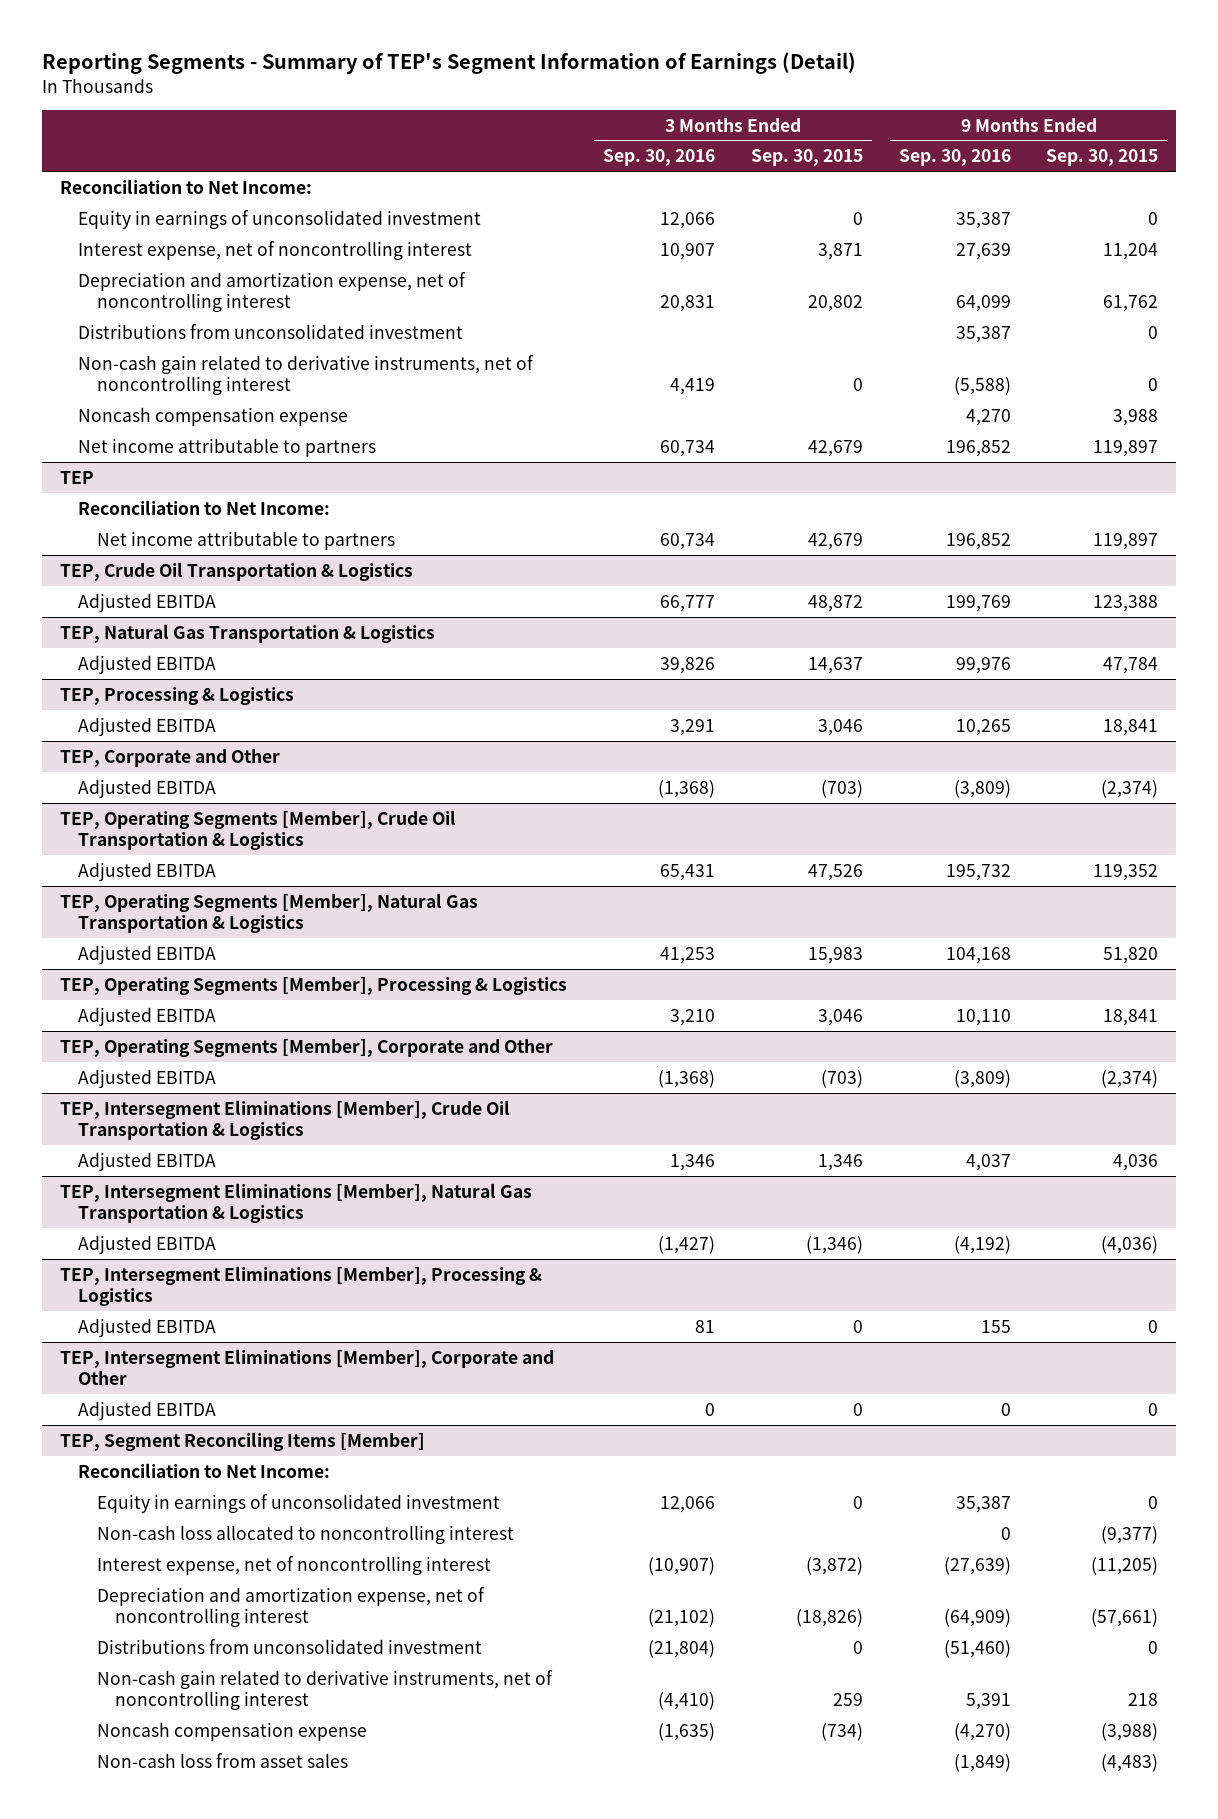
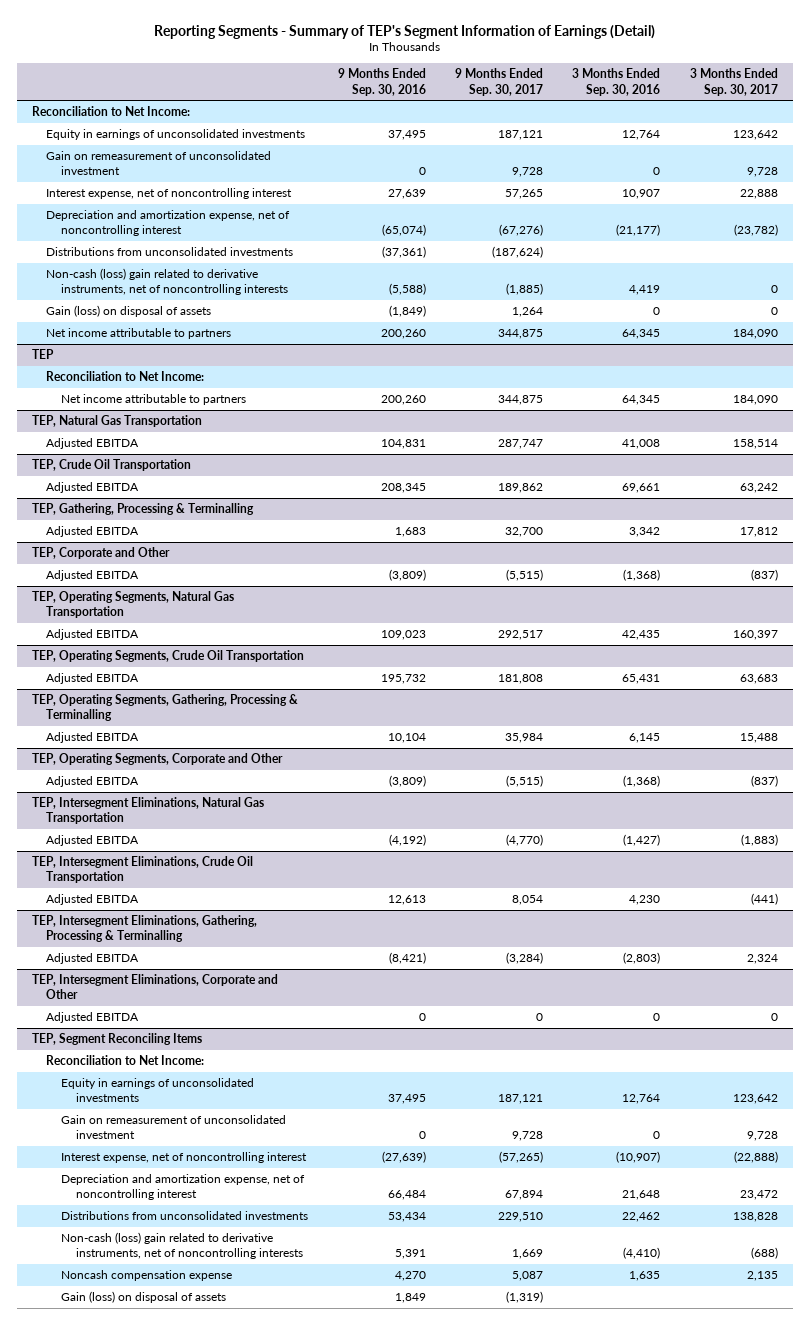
- | 3 Months Ended Sep. 30, 2016 | 3 Months Ended Sep. 30, 2015 | 9 Months Ended Sep. 30, 2016 | 9 Months Ended Sep. 30, 2015
+ | 9 Months Ended Sep. 30, 2016 | 9 Months Ended Sep. 30, 2017 | 3 Months Ended Sep. 30, 2016 | 3 Months Ended Sep. 30, 2017
- Equity in earnings of unconsolidated investment | 12,066 | 0 | 35,387 | 0
+ Equity in earnings of unconsolidated investments | 37,495 | 187,121 | 12,764 | 123,642
+ Gain on remeasurement of unconsolidated investment | 0 | 9,728 | 0 | 9,728
- Depreciation and amortization expense, net of noncontrolling interest | 20,831 | 20,802 | 64,099 | 61,762
- Distributions from unconsolidated investment | | | 35,387 | 0
- Non-cash gain related to derivative instruments, net of noncontrolling interest | 4,419 | 0 | (5,588) | 0
- Noncash compensation expense | | | 4,270 | 3,988
- Net income attributable to partners | 60,734 | 42,679 | 196,852 | 119,897
+ Depreciation and amortization expense, net of noncontrolling interest | (65,074) | (67,276) | (21,177) | (23,782)
+ Distributions from unconsolidated investments | (37,361) | (187,624) | |
+ Non-cash (loss) gain related to derivative instruments, net of noncontrolling interests | (5,588) | (1,885) | 4,419 | 0
+ Gain (loss) on disposal of assets | (1,849) | 1,264 | 0 | 0
+ Net income attributable to partners | 200,260 | 344,875 | 64,345 | 184,090
@ TEP
- Net income attributable to partners | 60,734 | 42,679 | 196,852 | 119,897
- TEP, Crude Oil Transportation & Logistics
- Adjusted EBITDA | 66,777 | 48,872 | 199,769 | 123,388
- TEP, Natural Gas Transportation & Logistics
- Adjusted EBITDA | 39,826 | 14,637 | 99,976 | 47,784
- TEP, Processing & Logistics
- Adjusted EBITDA | 3,291 | 3,046 | 10,265 | 18,841
@ TEP
+ Net income attributable to partners | 200,260 | 344,875 | 64,345 | 184,090
+ TEP, Natural Gas Transportation
+ Adjusted EBITDA | 104,831 | 287,747 | 41,008 | 158,514
+ TEP, Crude Oil Transportation
+ Adjusted EBITDA | 208,345 | 189,862 | 69,661 | 63,242
+ TEP, Gathering, Processing & Terminalling
+ Adjusted EBITDA | 1,683 | 32,700 | 3,342 | 17,812
- TEP, Operating Segments [Member], Crude Oil Transportation & Logistics
+ TEP, Operating Segments, Natural Gas Transportation
+ Adjusted EBITDA | 109,023 | 292,517 | 42,435 | 160,397
+ TEP, Operating Segments, Crude Oil Transportation
- TEP, Operating Segments [Member], Natural Gas Transportation & Logistics
- Adjusted EBITDA | 41,253 | 15,983 | 104,168 | 51,820
- TEP, Operating Segments [Member], Processing & Logistics
- Adjusted EBITDA | 3,210 | 3,046 | 10,110 | 18,841
- TEP, Operating Segments [Member], Corporate and Other
+ TEP, Operating Segments, Gathering, Processing & Terminalling
+ Adjusted EBITDA | 10,104 | 35,984 | 6,145 | 15,488
+ TEP, Operating Segments, Corporate and Other
- TEP, Intersegment Eliminations [Member], Crude Oil Transportation & Logistics
- Adjusted EBITDA | 1,346 | 1,346 | 4,037 | 4,036
- TEP, Intersegment Eliminations [Member], Natural Gas Transportation & Logistics
+ TEP, Intersegment Eliminations, Natural Gas Transportation
- TEP, Intersegment Eliminations [Member], Processing & Logistics
- Adjusted EBITDA | 81 | 0 | 155 | 0
- TEP, Intersegment Eliminations [Member], Corporate and Other
+ TEP, Intersegment Eliminations, Crude Oil Transportation
+ Adjusted EBITDA | 12,613 | 8,054 | 4,230 | (441)
+ TEP, Intersegment Eliminations, Gathering, Processing & Terminalling
+ Adjusted EBITDA | (8,421) | (3,284) | (2,803) | 2,324
+ TEP, Intersegment Eliminations, Corporate and Other
- TEP, Segment Reconciling Items [Member]
+ TEP, Segment Reconciling Items
- Equity in earnings of unconsolidated investment | 12,066 | 0 | 35,387 | 0
- Non-cash loss allocated to noncontrolling interest | | | 0 | (9,377)
+ Equity in earnings of unconsolidated investments | 37,495 | 187,121 | 12,764 | 123,642
+ Gain on remeasurement of unconsolidated investment | 0 | 9,728 | 0 | 9,728
- Depreciation and amortization expense, net of noncontrolling interest | (21,102) | (18,826) | (64,909) | (57,661)
- Distributions from unconsolidated investment | (21,804) | 0 | (51,460) | 0
- Non-cash gain related to derivative instruments, net of noncontrolling interest | (4,410) | 259 | 5,391 | 218
- Noncash compensation expense | (1,635) | (734) | (4,270) | (3,988)
- Non-cash loss from asset sales | | | (1,849) | (4,483)
+ Depreciation and amortization expense, net of noncontrolling interest | 66,484 | 67,894 | 21,648 | 23,472
+ Distributions from unconsolidated investments | 53,434 | 229,510 | 22,462 | 138,828
+ Non-cash (loss) gain related to derivative instruments, net of noncontrolling interests | 5,391 | 1,669 | (4,410) | (688)
+ Noncash compensation expense | 4,270 | 5,087 | 1,635 | 2,135
+ Gain (loss) on disposal of assets | 1,849 | (1,319) | |

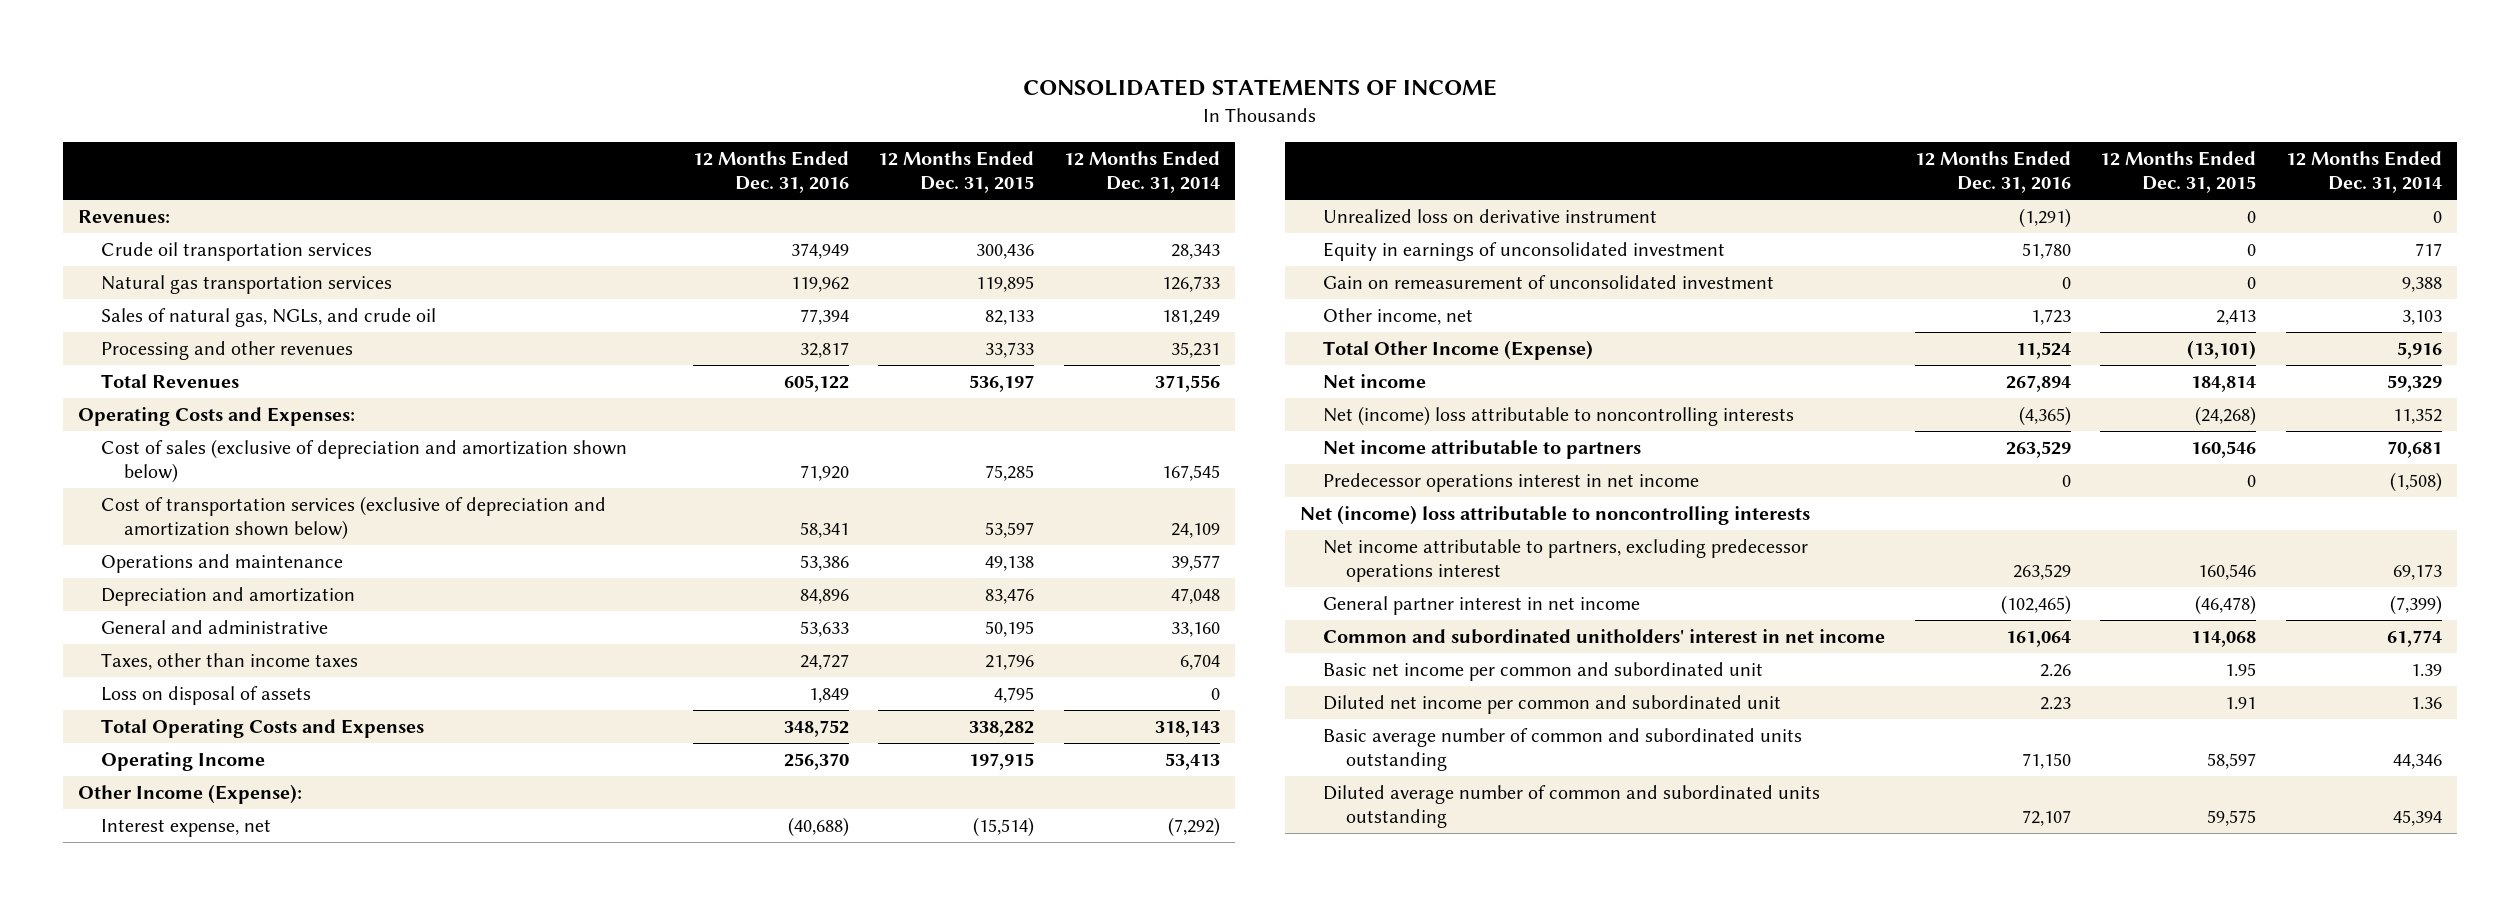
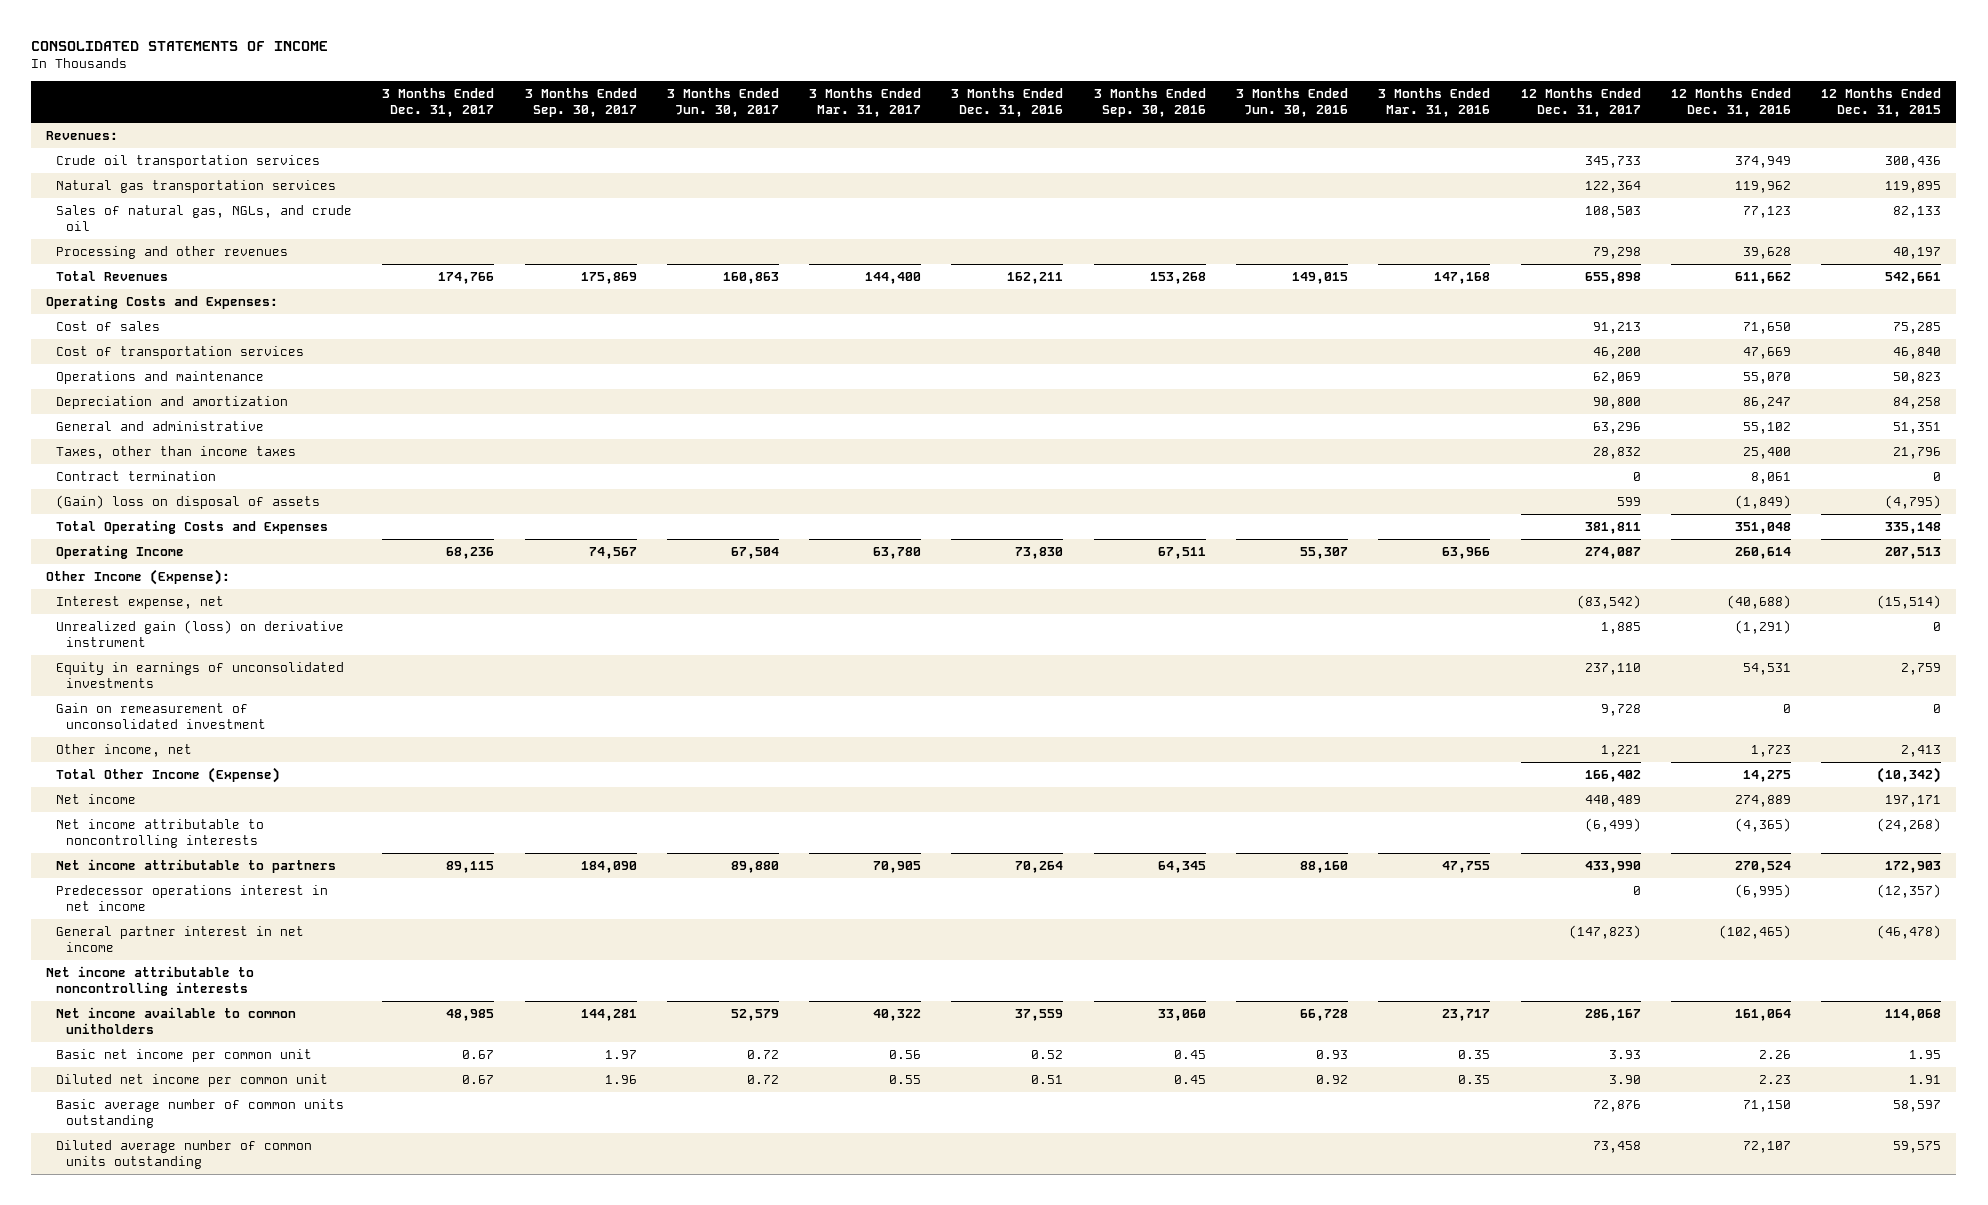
- | 12 Months Ended Dec. 31, 2016 | 12 Months Ended Dec. 31, 2015 | 12 Months Ended Dec. 31, 2014
+ | 3 Months Ended Dec. 31, 2017 | 3 Months Ended Sep. 30, 2017 | 3 Months Ended Jun. 30, 2017 | 3 Months Ended Mar. 31, 2017 | 3 Months Ended Dec. 31, 2016 | 3 Months Ended Sep. 30, 2016 | 3 Months Ended Jun. 30, 2016 | 3 Months Ended Mar. 31, 2016 | 12 Months Ended Dec. 31, 2017 | 12 Months Ended Dec. 31, 2016 | 12 Months Ended Dec. 31, 2015
- Sales of natural gas, NGLs, and crude oil | 77,394 | 82,133 | 181,249
- Processing and other revenues | 32,817 | 33,733 | 35,231
- Total Revenues | 605,122 | 536,197 | 371,556
+ Sales of natural gas, NGLs, and crude oil | | | | | | | | | 108,503 | 77,123 | 82,133
+ Processing and other revenues | | | | | | | | | 79,298 | 39,628 | 40,197
+ Total Revenues | 174,766 | 175,869 | 160,863 | 144,400 | 162,211 | 153,268 | 149,015 | 147,168 | 655,898 | 611,662 | 542,661
- Cost of sales (exclusive of depreciation and amortization shown below) | 71,920 | 75,285 | 167,545
- Cost of transportation services (exclusive of depreciation and amortization shown below) | 58,341 | 53,597 | 24,109
- Operations and maintenance | 53,386 | 49,138 | 39,577
- Depreciation and amortization | 84,896 | 83,476 | 47,048
- General and administrative | 53,633 | 50,195 | 33,160
- Taxes, other than income taxes | 24,727 | 21,796 | 6,704
- Loss on disposal of assets | 1,849 | 4,795 | 0
- Total Operating Costs and Expenses | 348,752 | 338,282 | 318,143
- Operating Income | 256,370 | 197,915 | 53,413
+ Cost of sales | | | | | | | | | 91,213 | 71,650 | 75,285
+ Cost of transportation services | | | | | | | | | 46,200 | 47,669 | 46,840
+ Operations and maintenance | | | | | | | | | 62,069 | 55,070 | 50,823
+ Depreciation and amortization | | | | | | | | | 90,800 | 86,247 | 84,258
+ General and administrative | | | | | | | | | 63,296 | 55,102 | 51,351
+ Taxes, other than income taxes | | | | | | | | | 28,832 | 25,400 | 21,796
+ Contract termination | | | | | | | | | 0 | 8,061 | 0
+ (Gain) loss on disposal of assets | | | | | | | | | 599 | (1,849) | (4,795)
+ Total Operating Costs and Expenses | | | | | | | | | 381,811 | 351,048 | 335,148
+ Operating Income | 68,236 | 74,567 | 67,504 | 63,780 | 73,830 | 67,511 | 55,307 | 63,966 | 274,087 | 260,614 | 207,513
- Unrealized loss on derivative instrument | (1,291) | 0 | 0
- Equity in earnings of unconsolidated investment | 51,780 | 0 | 717
+ Unrealized gain (loss) on derivative instrument | | | | | | | | | 1,885 | (1,291) | 0
+ Equity in earnings of unconsolidated investments | | | | | | | | | 237,110 | 54,531 | 2,759
- Total Other Income (Expense) | 11,524 | (13,101) | 5,916
- Net income | 267,894 | 184,814 | 59,329
- Net (income) loss attributable to noncontrolling interests | (4,365) | (24,268) | 11,352
- Net income attributable to partners | 263,529 | 160,546 | 70,681
- Predecessor operations interest in net income | 0 | 0 | (1,508)
- Net (income) loss attributable to noncontrolling interests
- Net income attributable to partners, excluding predecessor operations interest | 263,529 | 160,546 | 69,173
+ Total Other Income (Expense) | | | | | | | | | 166,402 | 14,275 | (10,342)
+ Net income | | | | | | | | | 440,489 | 274,889 | 197,171
+ Net income attributable to noncontrolling interests | | | | | | | | | (6,499) | (4,365) | (24,268)
+ Net income attributable to partners | 89,115 | 184,090 | 89,880 | 70,905 | 70,264 | 64,345 | 88,160 | 47,755 | 433,990 | 270,524 | 172,903
+ Predecessor operations interest in net income | | | | | | | | | 0 | (6,995) | (12,357)
- Common and subordinated unitholders' interest in net income | 161,064 | 114,068 | 61,774
- Basic net income per common and subordinated unit | 2.26 | 1.95 | 1.39
- Diluted net income per common and subordinated unit | 2.23 | 1.91 | 1.36
- Basic average number of common and subordinated units outstanding | 71,150 | 58,597 | 44,346
- Diluted average number of common and subordinated units outstanding | 72,107 | 59,575 | 45,394
+ Net income attributable to noncontrolling interests
+ Net income available to common unitholders | 48,985 | 144,281 | 52,579 | 40,322 | 37,559 | 33,060 | 66,728 | 23,717 | 286,167 | 161,064 | 114,068
+ Basic net income per common unit | 0.67 | 1.97 | 0.72 | 0.56 | 0.52 | 0.45 | 0.93 | 0.35 | 3.93 | 2.26 | 1.95
+ Diluted net income per common unit | 0.67 | 1.96 | 0.72 | 0.55 | 0.51 | 0.45 | 0.92 | 0.35 | 3.90 | 2.23 | 1.91
+ Basic average number of common units outstanding | | | | | | | | | 72,876 | 71,150 | 58,597
+ Diluted average number of common units outstanding | | | | | | | | | 73,458 | 72,107 | 59,575

